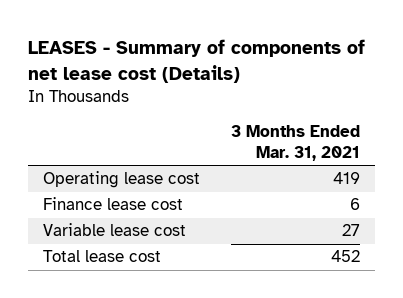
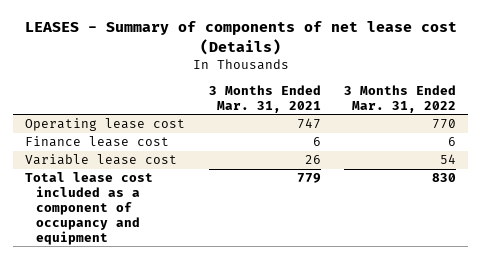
- | 3 Months Ended Mar. 31, 2021
+ | 3 Months Ended Mar. 31, 2021 | 3 Months Ended Mar. 31, 2022
- Operating lease cost | 419
+ Operating lease cost | 747 | 770
- Variable lease cost | 27
- Total lease cost | 452
+ Variable lease cost | 26 | 54
+ Total lease cost included as a component of occupancy and equipment | 779 | 830

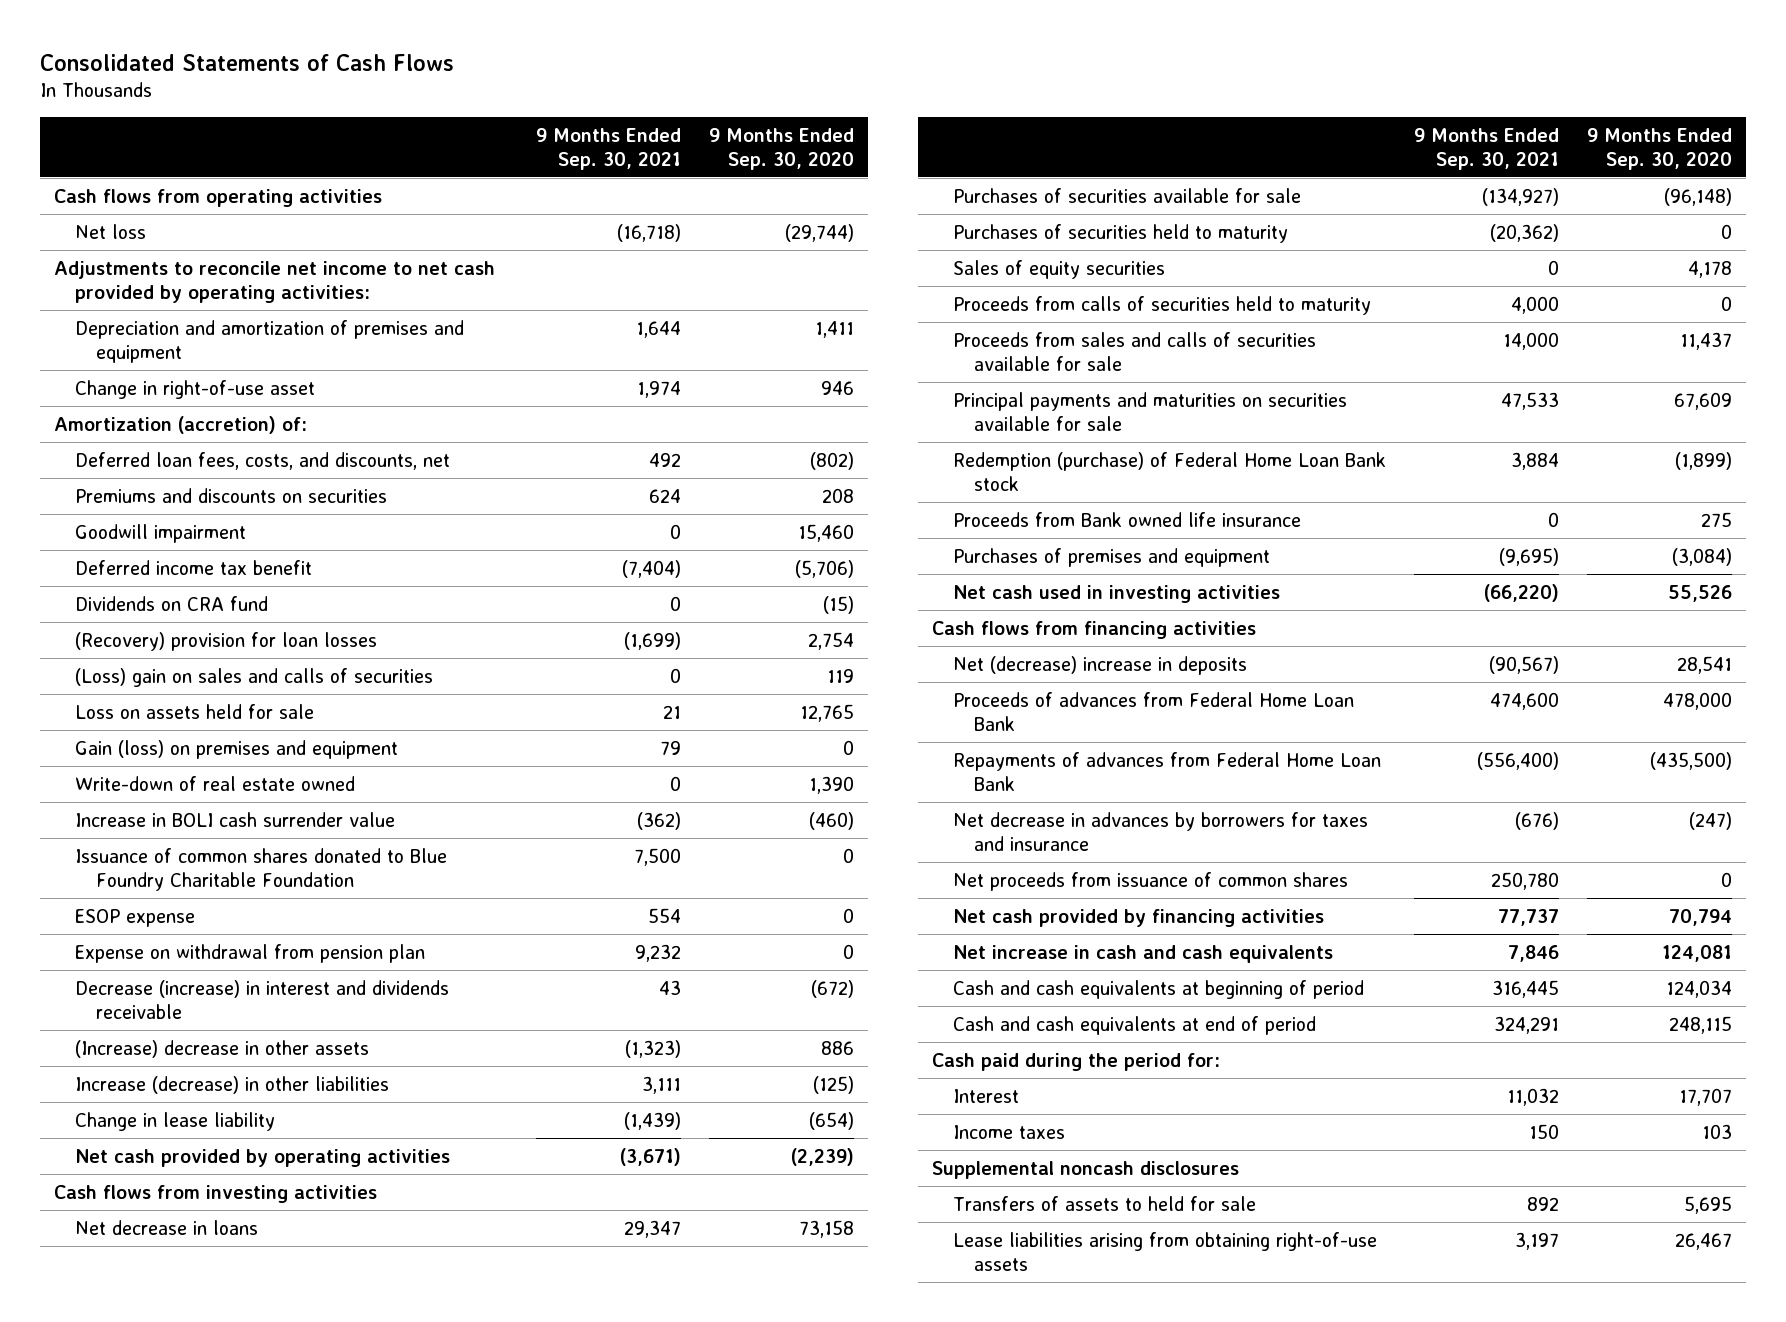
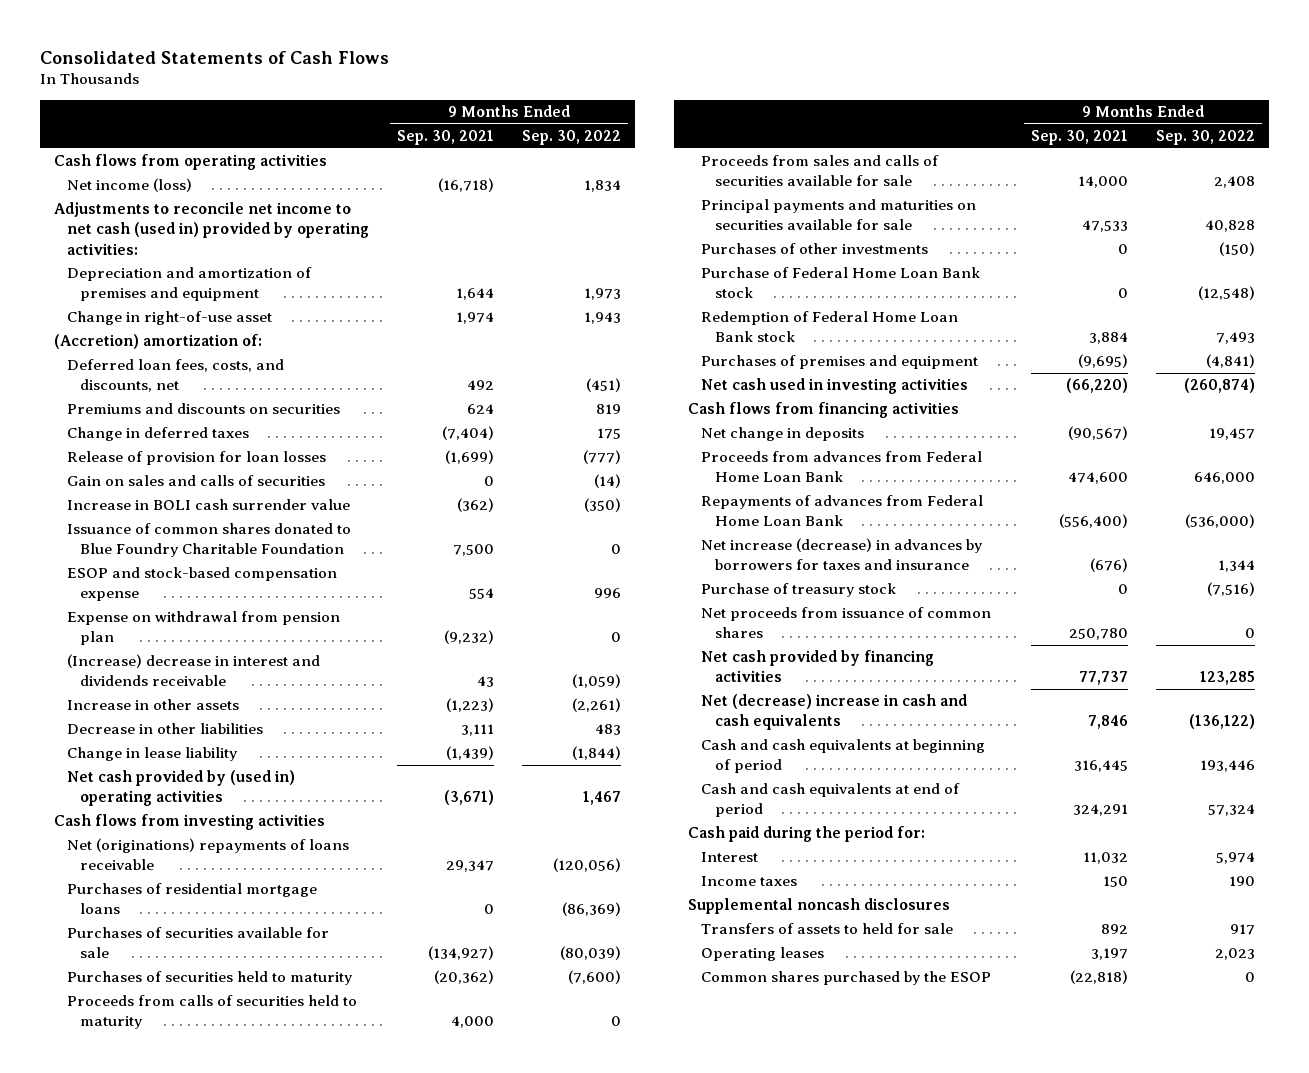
- | 9 Months Ended Sep. 30, 2021 | 9 Months Ended Sep. 30, 2020
+ | 9 Months Ended Sep. 30, 2021 | 9 Months Ended Sep. 30, 2022
- Net loss | (16,718) | (29,744)
- Adjustments to reconcile net income to net cash provided by operating activities:
+ Net income (loss) | (16,718) | 1,834
+ Adjustments to reconcile net income to net cash (used in) provided by operating activities:
- Amortization (accretion) of:
+ (Accretion) amortization of:
- Goodwill impairment | 0 | 15,460
- Deferred income tax benefit | (7,404) | (5,706)
- Dividends on CRA fund | 0 | (15)
- (Recovery) provision for loan losses | (1,699) | 2,754
- (Loss) gain on sales and calls of securities | 0 | 119
- Loss on assets held for sale | 21 | 12,765
- Gain (loss) on premises and equipment | 79 | 0
- Write-down of real estate owned | 0 | 1,390
+ Change in deferred taxes | (7,404) | 175
+ Release of provision for loan losses | (1,699) | (777)
+ Gain on sales and calls of securities | 0 | (14)
- ESOP expense | 554 | 0
- Expense on withdrawal from pension plan | 9,232 | 0
- Decrease (increase) in interest and dividends receivable | 43 | (672)
- (Increase) decrease in other assets | (1,323) | 886
- Increase (decrease) in other liabilities | 3,111 | (125)
+ ESOP and stock-based compensation expense | 554 | 996
+ Expense on withdrawal from pension plan | (9,232) | 0
+ (Increase) decrease in interest and dividends receivable | 43 | (1,059)
+ Increase in other assets | (1,223) | (2,261)
+ Decrease in other liabilities | 3,111 | 483
- Net cash provided by operating activities | (3,671) | (2,239)
+ Net cash provided by (used in) operating activities | (3,671) | 1,467
- Net decrease in loans | 29,347 | 73,158
+ Net (originations) repayments of loans receivable | 29,347 | (120,056)
+ Purchases of residential mortgage loans | 0 | (86,369)
- Sales of equity securities | 0 | 4,178
- Redemption (purchase) of Federal Home Loan Bank stock | 3,884 | (1,899)
- Proceeds from Bank owned life insurance | 0 | 275
+ Purchases of other investments | 0 | (150)
+ Purchase of Federal Home Loan Bank stock | 0 | (12,548)
+ Redemption of Federal Home Loan Bank stock | 3,884 | 7,493
- Net (decrease) increase in deposits | (90,567) | 28,541
- Proceeds of advances from Federal Home Loan Bank | 474,600 | 478,000
+ Net change in deposits | (90,567) | 19,457
+ Proceeds from advances from Federal Home Loan Bank | 474,600 | 646,000
- Net decrease in advances by borrowers for taxes and insurance | (676) | (247)
+ Net increase (decrease) in advances by borrowers for taxes and insurance | (676) | 1,344
+ Purchase of treasury stock | 0 | (7,516)
- Net increase in cash and cash equivalents | 7,846 | 124,081
+ Net (decrease) increase in cash and cash equivalents | 7,846 | (136,122)
- Lease liabilities arising from obtaining right-of-use assets | 3,197 | 26,467
+ Operating leases | 3,197 | 2,023
+ Common shares purchased by the ESOP | (22,818) | 0

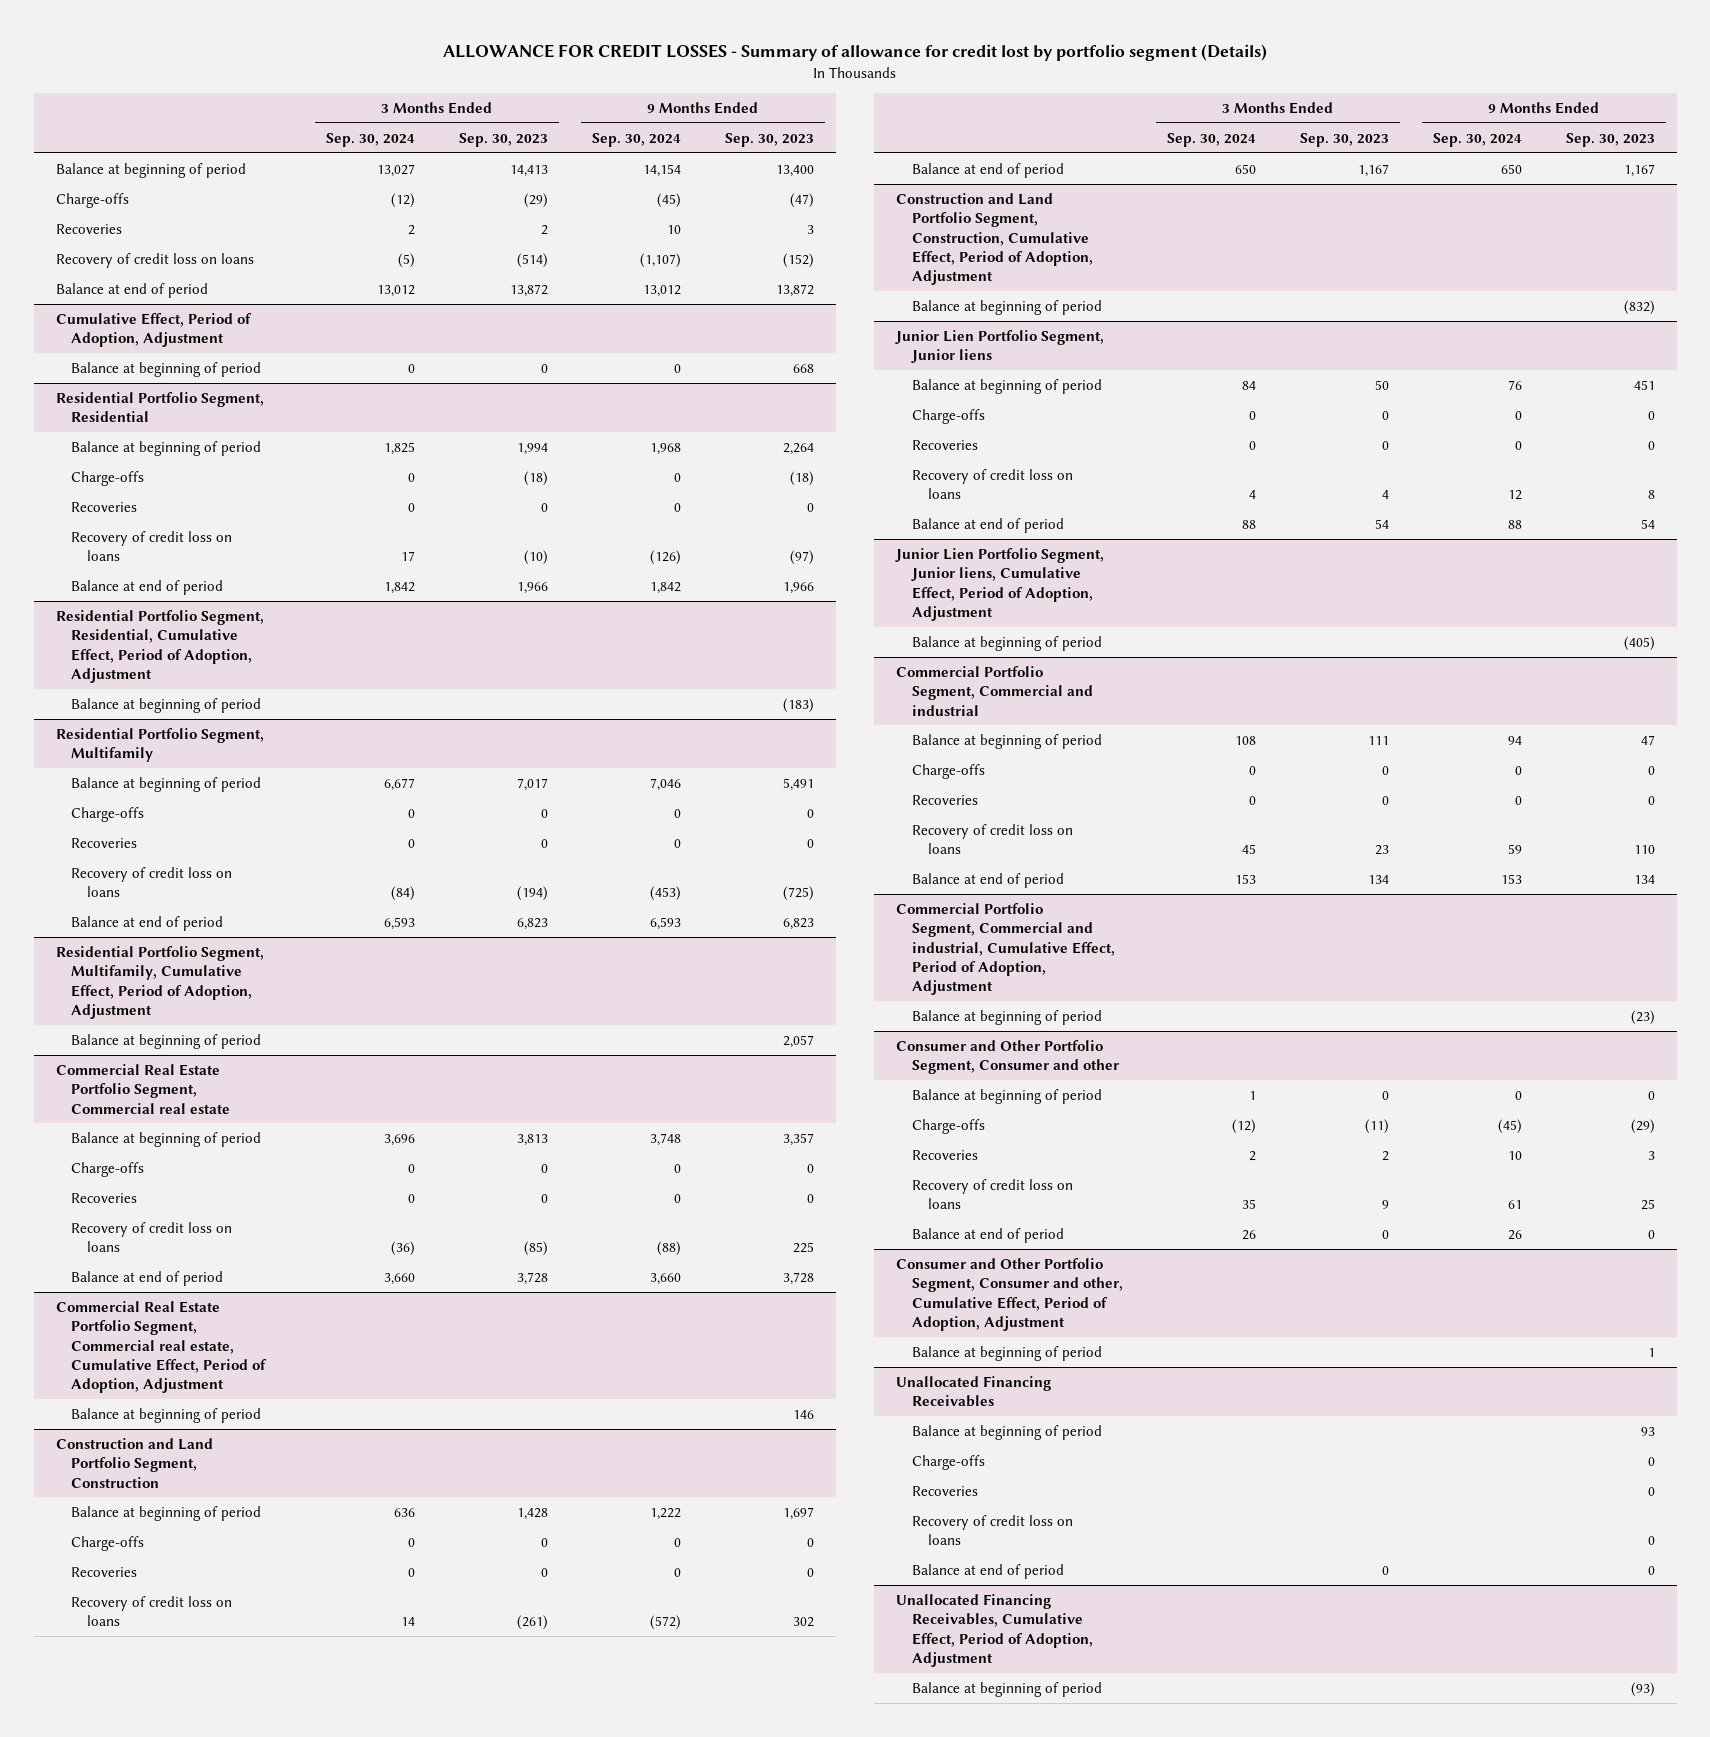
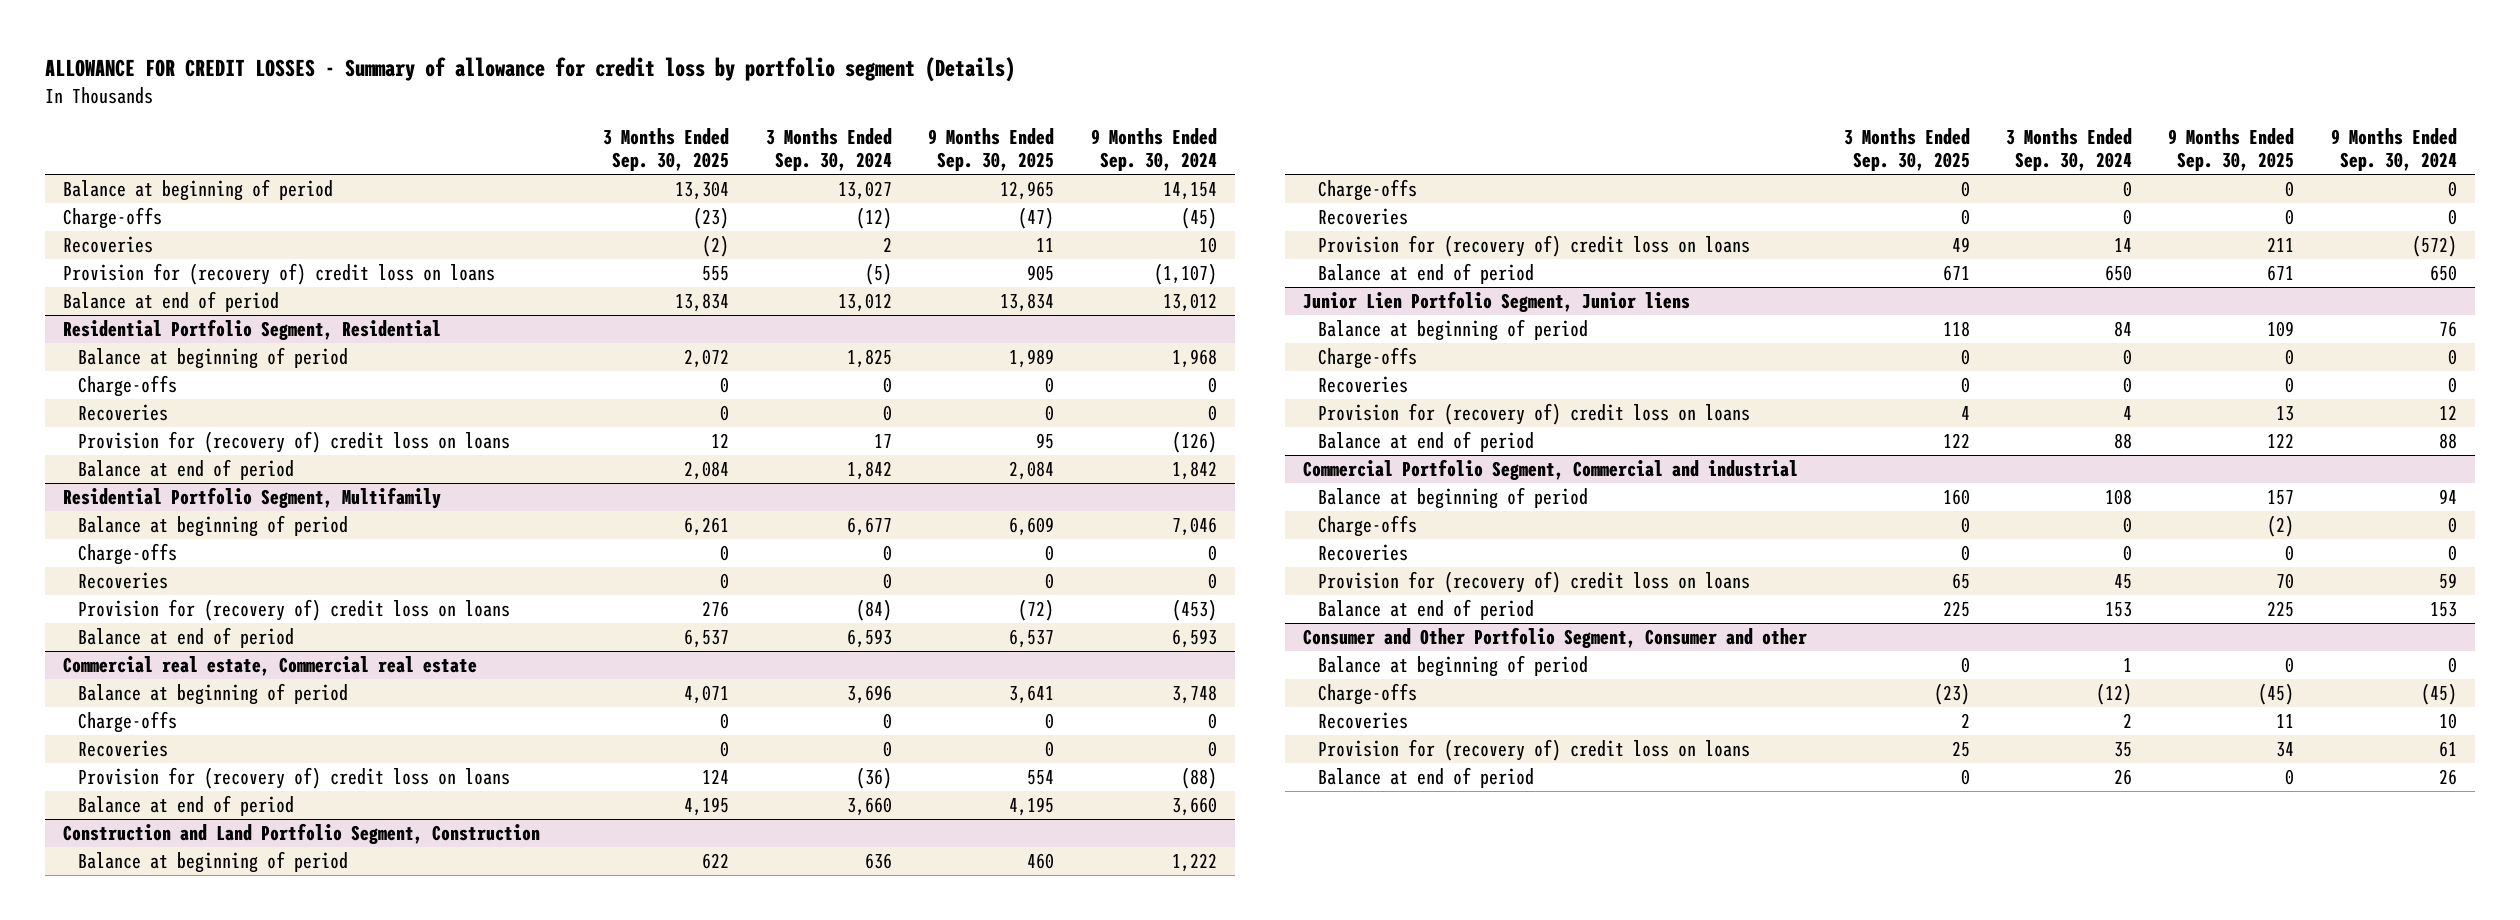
- ALLOWANCE FOR CREDIT LOSSES - Summary of allowance for credit lost by portfolio segment (Details)
+ ALLOWANCE FOR CREDIT LOSSES - Summary of allowance for credit loss by portfolio segment (Details)
- | 3 Months Ended Sep. 30, 2024 | 3 Months Ended Sep. 30, 2023 | 9 Months Ended Sep. 30, 2024 | 9 Months Ended Sep. 30, 2023
+ | 3 Months Ended Sep. 30, 2025 | 3 Months Ended Sep. 30, 2024 | 9 Months Ended Sep. 30, 2025 | 9 Months Ended Sep. 30, 2024
- Recovery of credit loss on loans | (5) | (514) | (1,107) | (152)
+ Provision for (recovery of) credit loss on loans | 555 | (5) | 905 | (1,107)
- Cumulative Effect, Period of Adoption, Adjustment
- Balance at beginning of period | 0 | 0 | 0 | 668
@ Residential Portfolio Segment, Residential
- Recovery of credit loss on loans | 17 | (10) | (126) | (97)
+ Provision for (recovery of) credit loss on loans | 12 | 17 | 95 | (126)
- Residential Portfolio Segment, Residential, Cumulative Effect, Period of Adoption, Adjustment
- Balance at beginning of period | | | | (183)
@ Residential Portfolio Segment, Multifamily
- Recovery of credit loss on loans | (84) | (194) | (453) | (725)
+ Provision for (recovery of) credit loss on loans | 276 | (84) | (72) | (453)
- Residential Portfolio Segment, Multifamily, Cumulative Effect, Period of Adoption, Adjustment
- Balance at beginning of period | | | | 2,057
- Commercial Real Estate Portfolio Segment, Commercial real estate
+ Commercial real estate, Commercial real estate
- Recovery of credit loss on loans | (36) | (85) | (88) | 225
+ Provision for (recovery of) credit loss on loans | 124 | (36) | 554 | (88)
- Commercial Real Estate Portfolio Segment, Commercial real estate, Cumulative Effect, Period of Adoption, Adjustment
- Balance at beginning of period | | | | 146
@ Construction and Land Portfolio Segment, Construction
- Recovery of credit loss on loans | 14 | (261) | (572) | 302
+ Provision for (recovery of) credit loss on loans | 49 | 14 | 211 | (572)
- Construction and Land Portfolio Segment, Construction, Cumulative Effect, Period of Adoption, Adjustment
- Balance at beginning of period | | | | (832)
@ Junior Lien Portfolio Segment, Junior liens
- Recovery of credit loss on loans | 4 | 4 | 12 | 8
+ Provision for (recovery of) credit loss on loans | 4 | 4 | 13 | 12
- Junior Lien Portfolio Segment, Junior liens, Cumulative Effect, Period of Adoption, Adjustment
- Balance at beginning of period | | | | (405)
@ Commercial Portfolio Segment, Commercial and industrial
- Recovery of credit loss on loans | 45 | 23 | 59 | 110
+ Provision for (recovery of) credit loss on loans | 65 | 45 | 70 | 59
- Commercial Portfolio Segment, Commercial and industrial, Cumulative Effect, Period of Adoption, Adjustment
- Balance at beginning of period | | | | (23)
@ Consumer and Other Portfolio Segment, Consumer and other
- Recovery of credit loss on loans | 35 | 9 | 61 | 25
+ Provision for (recovery of) credit loss on loans | 25 | 35 | 34 | 61
- Consumer and Other Portfolio Segment, Consumer and other, Cumulative Effect, Period of Adoption, Adjustment
- Balance at beginning of period | | | | 1
- Unallocated Financing Receivables
- Balance at beginning of period | | | | 93
- Charge-offs | | | | 0
- Recoveries | | | | 0
- Recovery of credit loss on loans | | | | 0
- Balance at end of period | | 0 | | 0
- Unallocated Financing Receivables, Cumulative Effect, Period of Adoption, Adjustment
- Balance at beginning of period | | | | (93)

